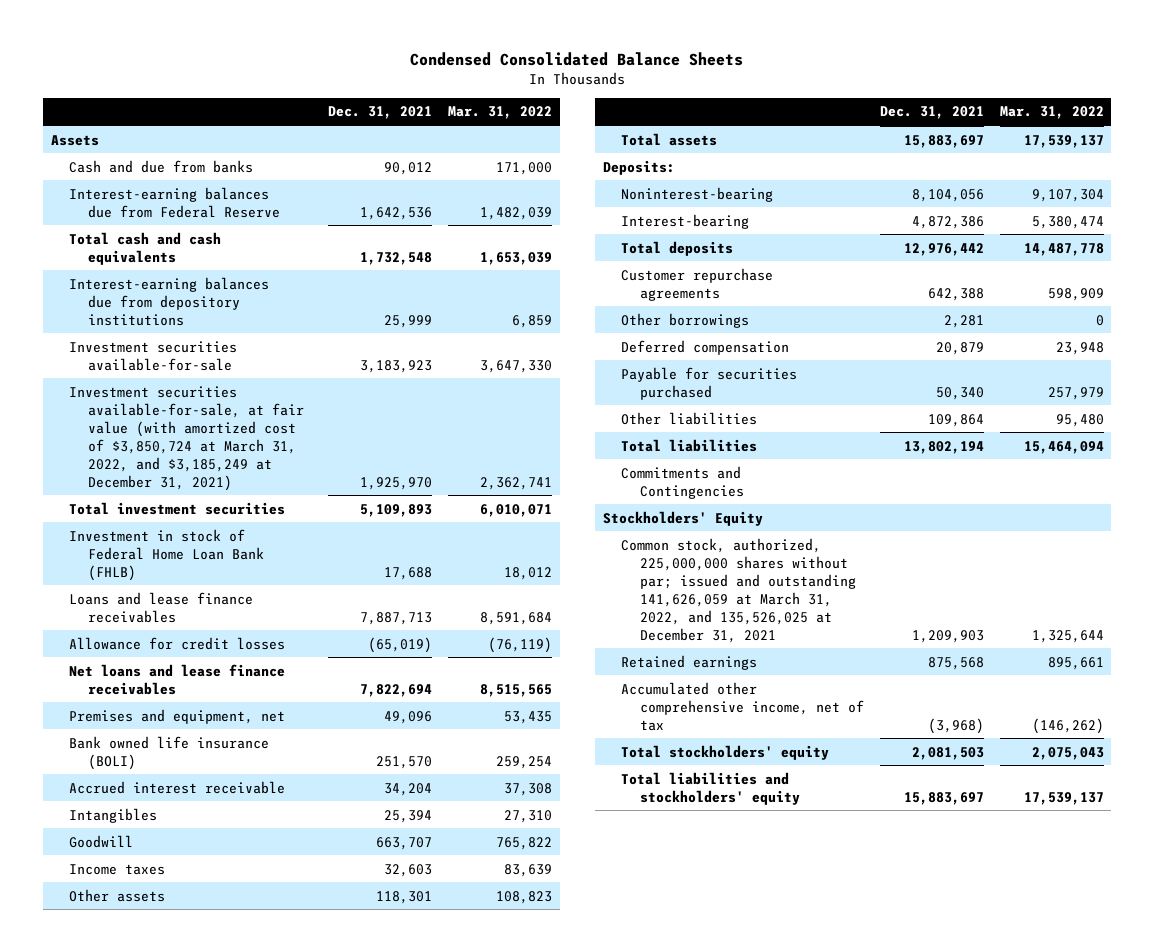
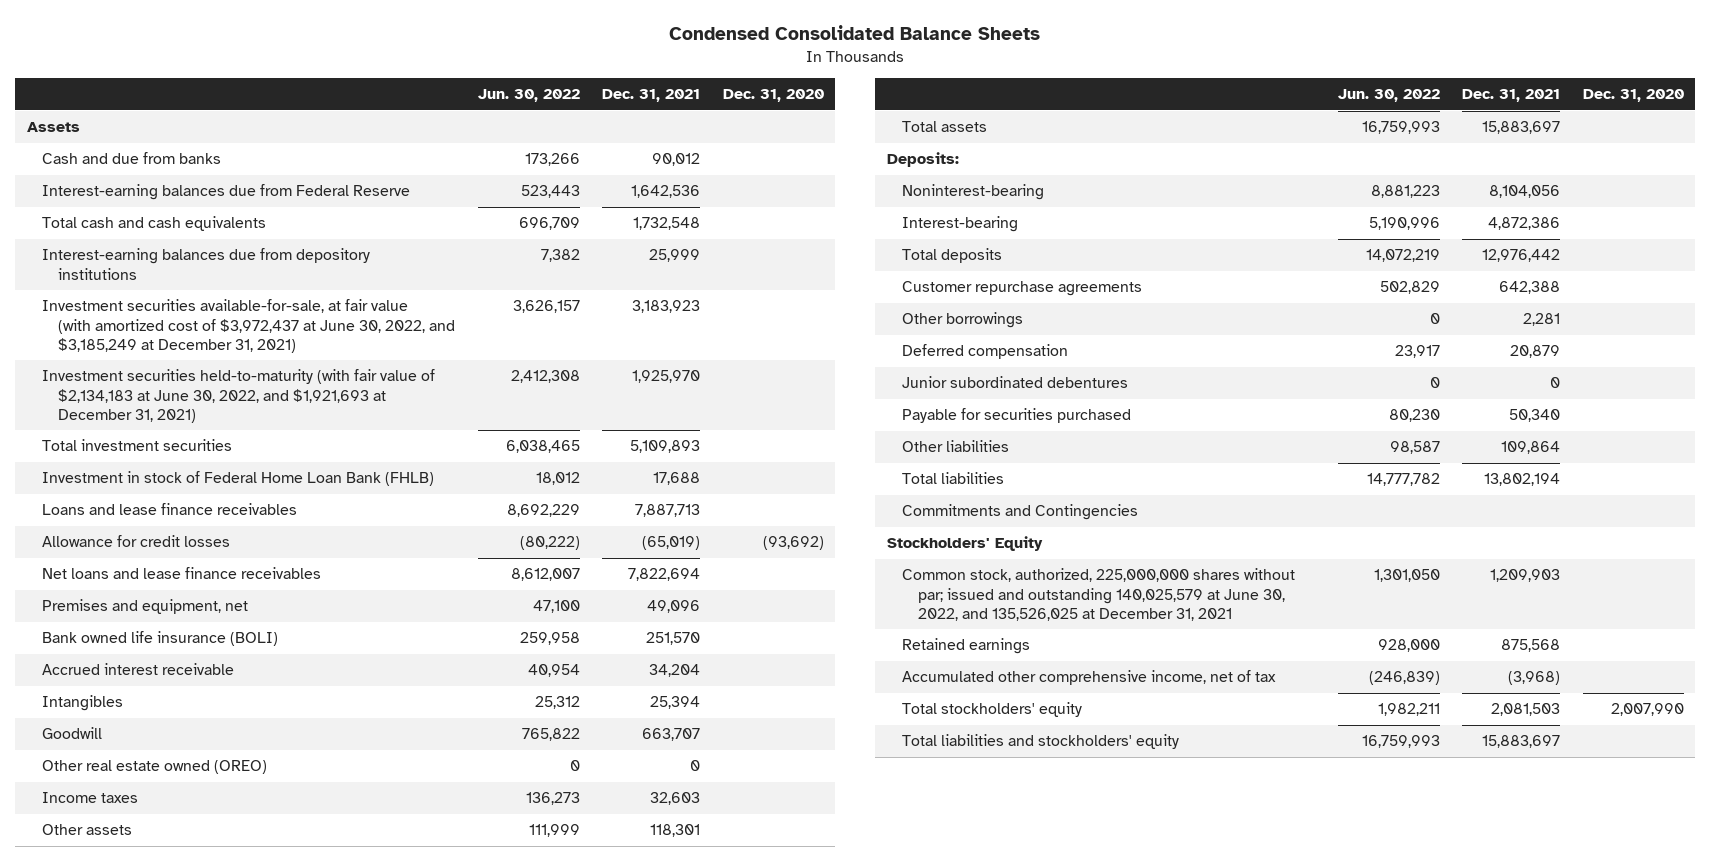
- | Dec. 31, 2021 | Mar. 31, 2022
+ | Jun. 30, 2022 | Dec. 31, 2021 | Dec. 31, 2020
- Investment securities available-for-sale | 3,183,923 | 3,647,330
- Investment securities available-for-sale, at fair value (with amortized cost of $3,850,724 at March 31, 2022, and $3,185,249 at December 31, 2021) | 1,925,970 | 2,362,741
+ Investment securities available-for-sale, at fair value (with amortized cost of $3,972,437 at June 30, 2022, and $3,185,249 at December 31, 2021) | 3,626,157 | 3,183,923 |
+ Investment securities held-to-maturity (with fair value of $2,134,183 at June 30, 2022, and $1,921,693 at December 31, 2021) | 2,412,308 | 1,925,970 |
+ Other real estate owned (OREO) | 0 | 0 |
+ Junior subordinated debentures | 0 | 0 |
- Common stock, authorized, 225,000,000 shares without par; issued and outstanding 141,626,059 at March 31, 2022, and 135,526,025 at December 31, 2021 | 1,209,903 | 1,325,644
+ Common stock, authorized, 225,000,000 shares without par; issued and outstanding 140,025,579 at June 30, 2022, and 135,526,025 at December 31, 2021 | 1,301,050 | 1,209,903 |

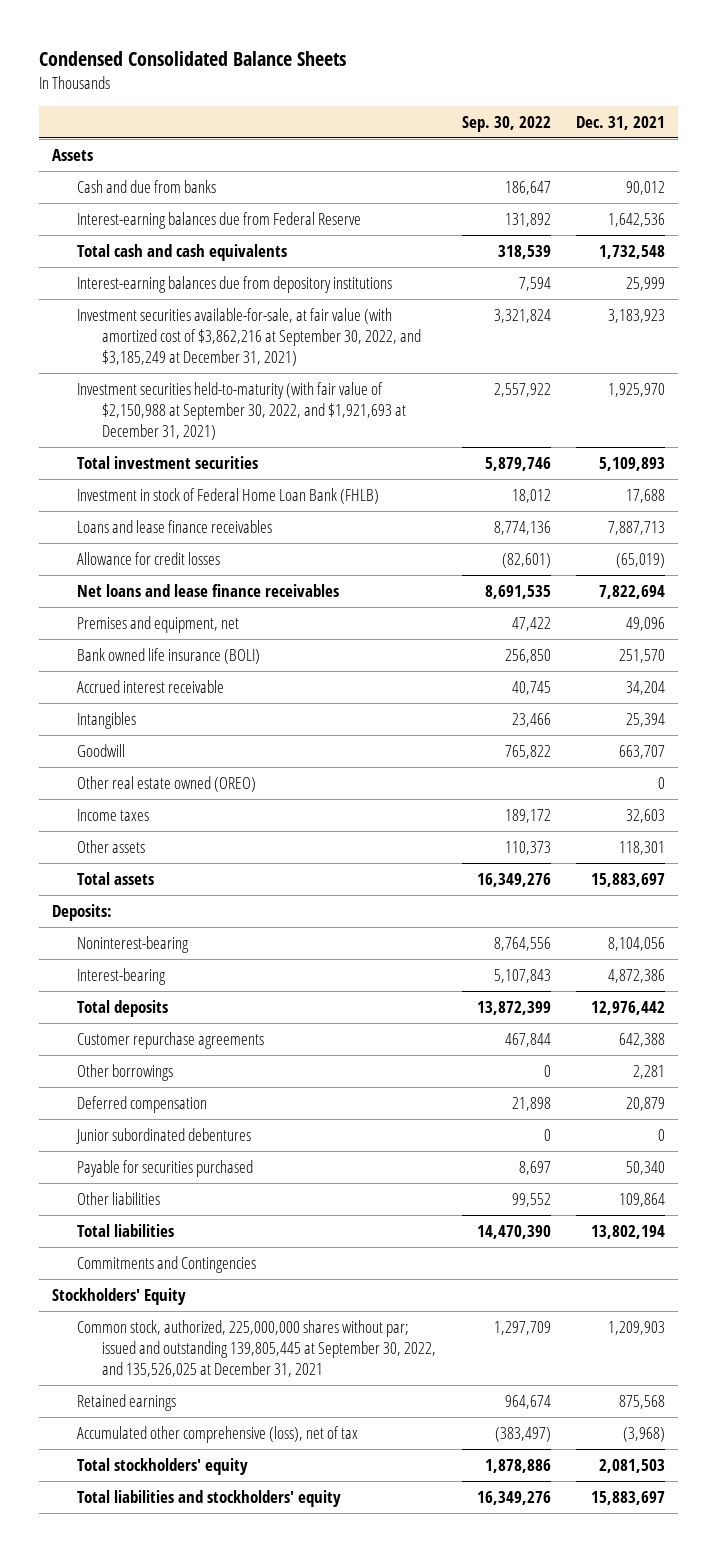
- | Jun. 30, 2022 | Dec. 31, 2021 | Dec. 31, 2020
+ | Sep. 30, 2022 | Dec. 31, 2021
- Investment securities available-for-sale, at fair value (with amortized cost of $3,972,437 at June 30, 2022, and $3,185,249 at December 31, 2021) | 3,626,157 | 3,183,923 |
- Investment securities held-to-maturity (with fair value of $2,134,183 at June 30, 2022, and $1,921,693 at December 31, 2021) | 2,412,308 | 1,925,970 |
+ Investment securities available-for-sale, at fair value (with amortized cost of $3,862,216 at September 30, 2022, and $3,185,249 at December 31, 2021) | 3,321,824 | 3,183,923
+ Investment securities held-to-maturity (with fair value of $2,150,988 at September 30, 2022, and $1,921,693 at December 31, 2021) | 2,557,922 | 1,925,970
- Common stock, authorized, 225,000,000 shares without par; issued and outstanding 140,025,579 at June 30, 2022, and 135,526,025 at December 31, 2021 | 1,301,050 | 1,209,903 |
+ Common stock, authorized, 225,000,000 shares without par; issued and outstanding 139,805,445 at September 30, 2022, and 135,526,025 at December 31, 2021 | 1,297,709 | 1,209,903
- Accumulated other comprehensive income, net of tax | (246,839) | (3,968) |
+ Accumulated other comprehensive (loss), net of tax | (383,497) | (3,968)

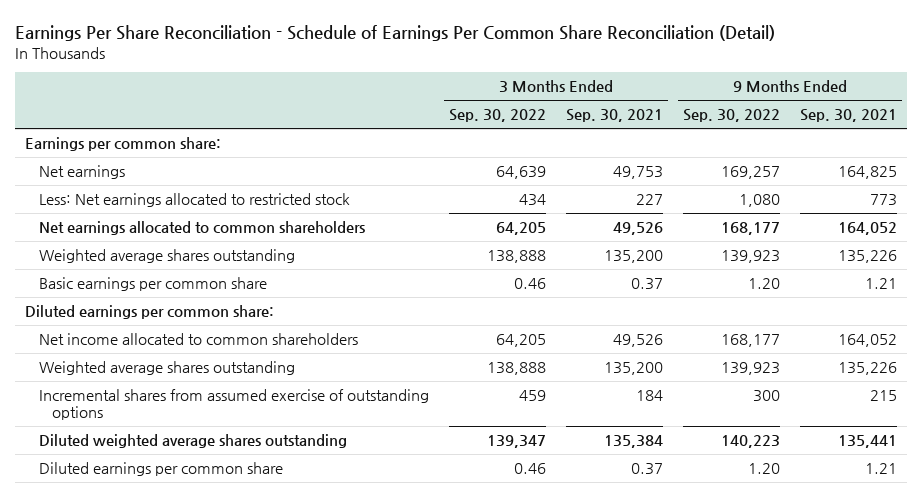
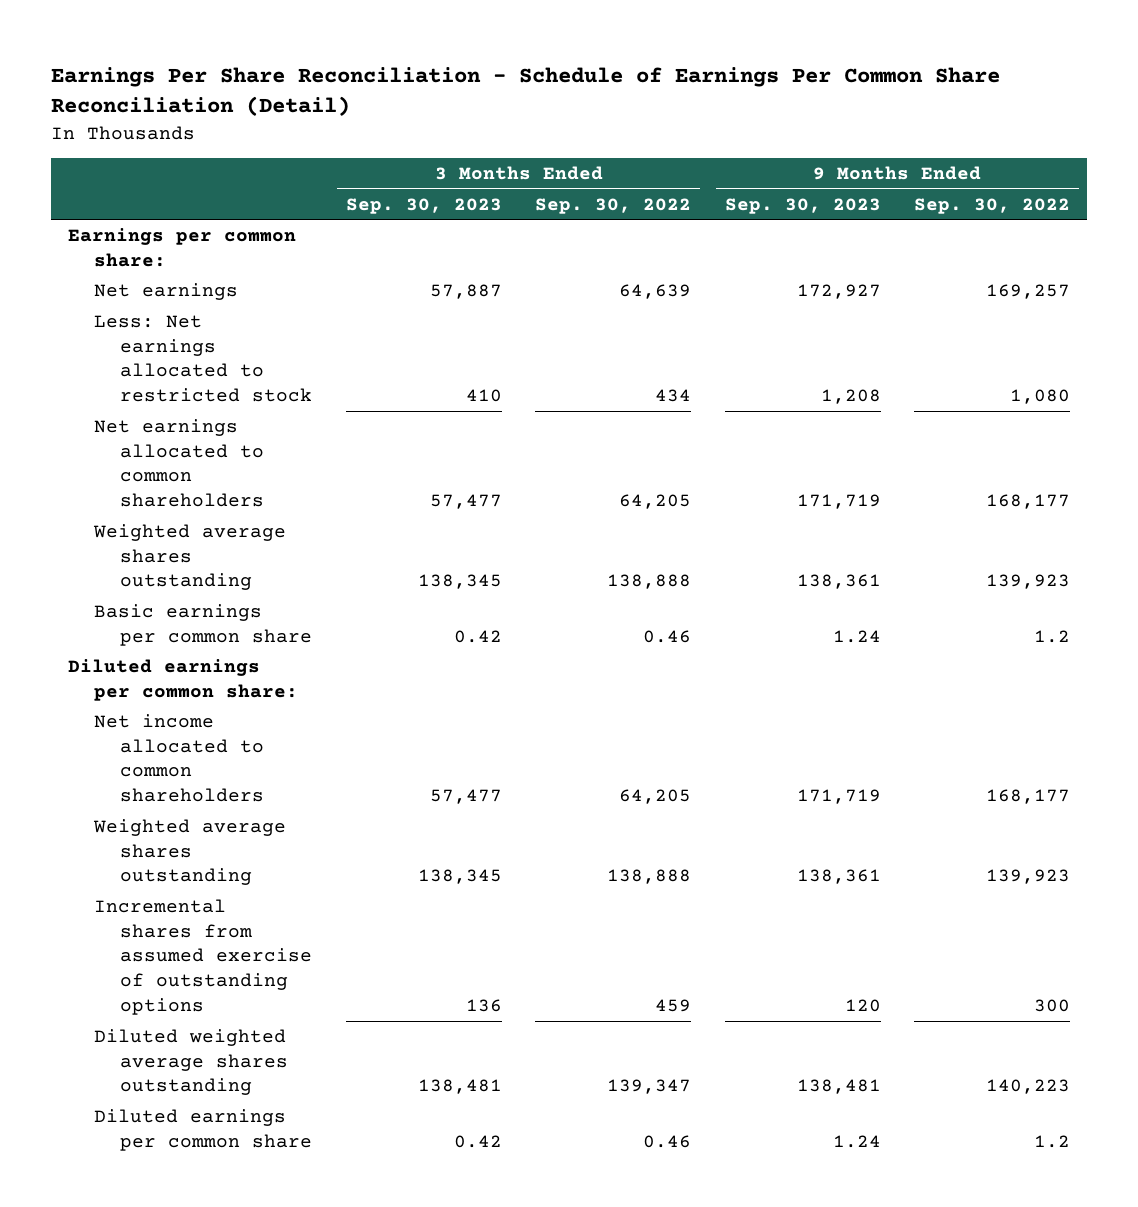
- | 3 Months Ended Sep. 30, 2022 | 3 Months Ended Sep. 30, 2021 | 9 Months Ended Sep. 30, 2022 | 9 Months Ended Sep. 30, 2021
+ | 3 Months Ended Sep. 30, 2023 | 3 Months Ended Sep. 30, 2022 | 9 Months Ended Sep. 30, 2023 | 9 Months Ended Sep. 30, 2022
- Basic earnings per common share | 0.46 | 0.37 | 1.20 | 1.21
+ Basic earnings per common share | 0.42 | 0.46 | 1.24 | 1.2
- Diluted earnings per common share | 0.46 | 0.37 | 1.20 | 1.21
+ Diluted earnings per common share | 0.42 | 0.46 | 1.24 | 1.2

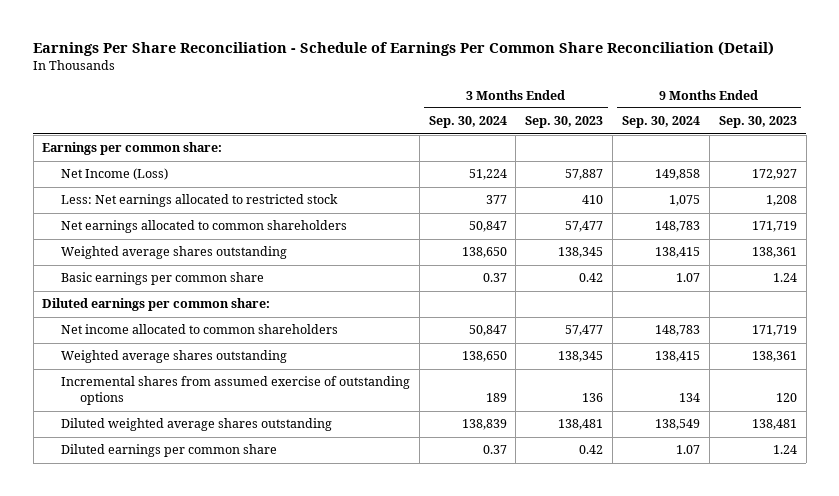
- | 3 Months Ended Sep. 30, 2023 | 3 Months Ended Sep. 30, 2022 | 9 Months Ended Sep. 30, 2023 | 9 Months Ended Sep. 30, 2022
+ | 3 Months Ended Sep. 30, 2024 | 3 Months Ended Sep. 30, 2023 | 9 Months Ended Sep. 30, 2024 | 9 Months Ended Sep. 30, 2023
- Net earnings | 57,887 | 64,639 | 172,927 | 169,257
+ Net Income (Loss) | 51,224 | 57,887 | 149,858 | 172,927

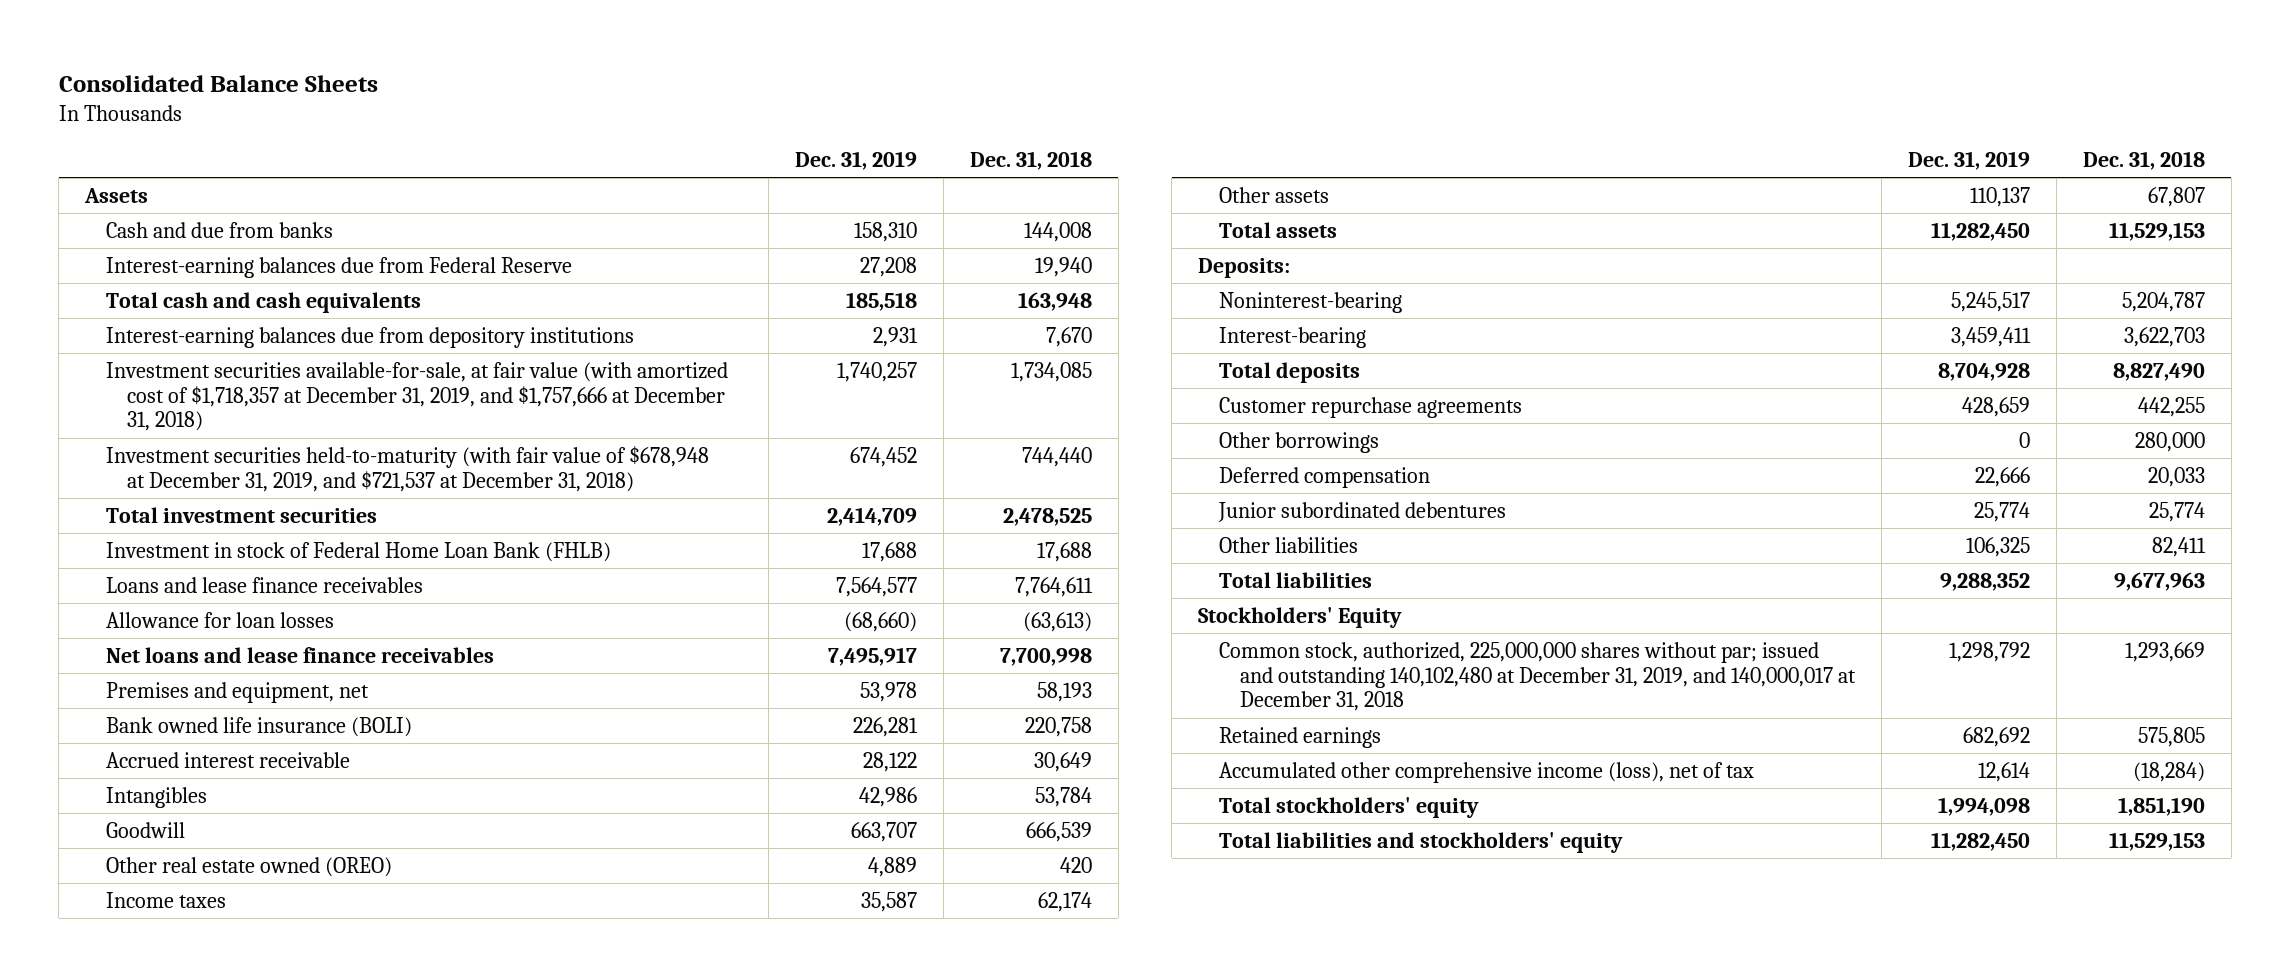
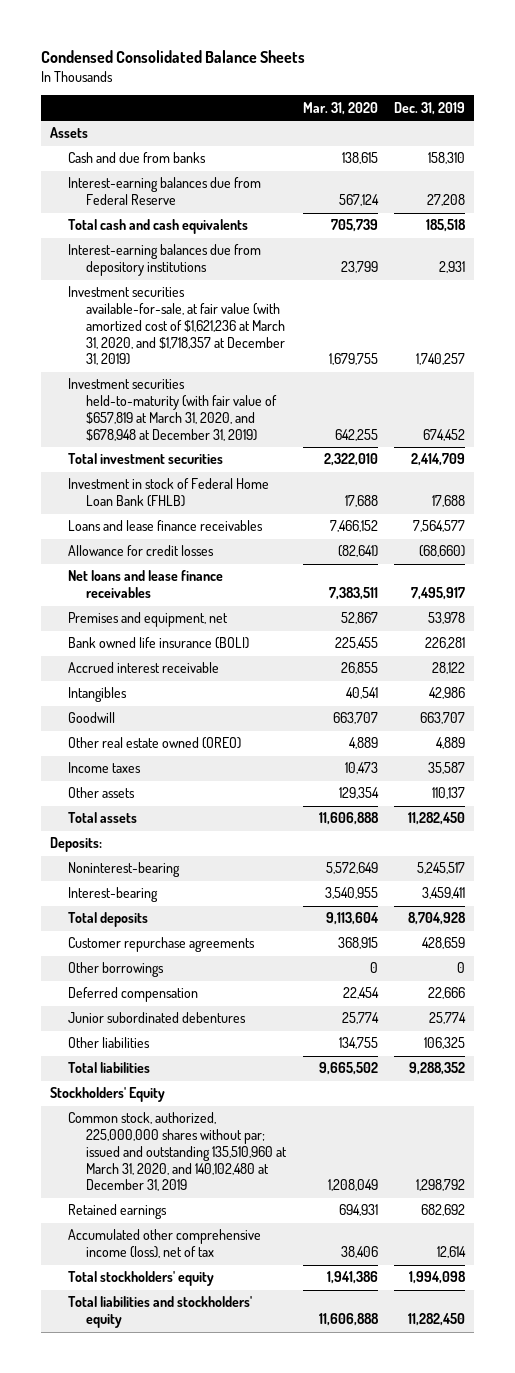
- Consolidated Balance Sheets
+ Condensed Consolidated Balance Sheets
- | Dec. 31, 2019 | Dec. 31, 2018
+ | Mar. 31, 2020 | Dec. 31, 2019
- Investment securities available-for-sale, at fair value (with amortized cost of $1,718,357 at December 31, 2019, and $1,757,666 at December 31, 2018) | 1,740,257 | 1,734,085
- Investment securities held-to-maturity (with fair value of $678,948 at December 31, 2019, and $721,537 at December 31, 2018) | 674,452 | 744,440
+ Investment securities available-for-sale, at fair value (with amortized cost of $1,621,236 at March 31, 2020, and $1,718,357 at December 31, 2019) | 1,679,755 | 1,740,257
+ Investment securities held-to-maturity (with fair value of $657,819 at March 31, 2020, and $678,948 at December 31, 2019) | 642,255 | 674,452
- Allowance for loan losses | (68,660) | (63,613)
+ Allowance for credit losses | (82,641) | (68,660)
- Common stock, authorized, 225,000,000 shares without par; issued and outstanding 140,102,480 at December 31, 2019, and 140,000,017 at December 31, 2018 | 1,298,792 | 1,293,669
+ Common stock, authorized, 225,000,000 shares without par; issued and outstanding 135,510,960 at March 31, 2020, and 140,102,480 at December 31, 2019 | 1,208,049 | 1,298,792

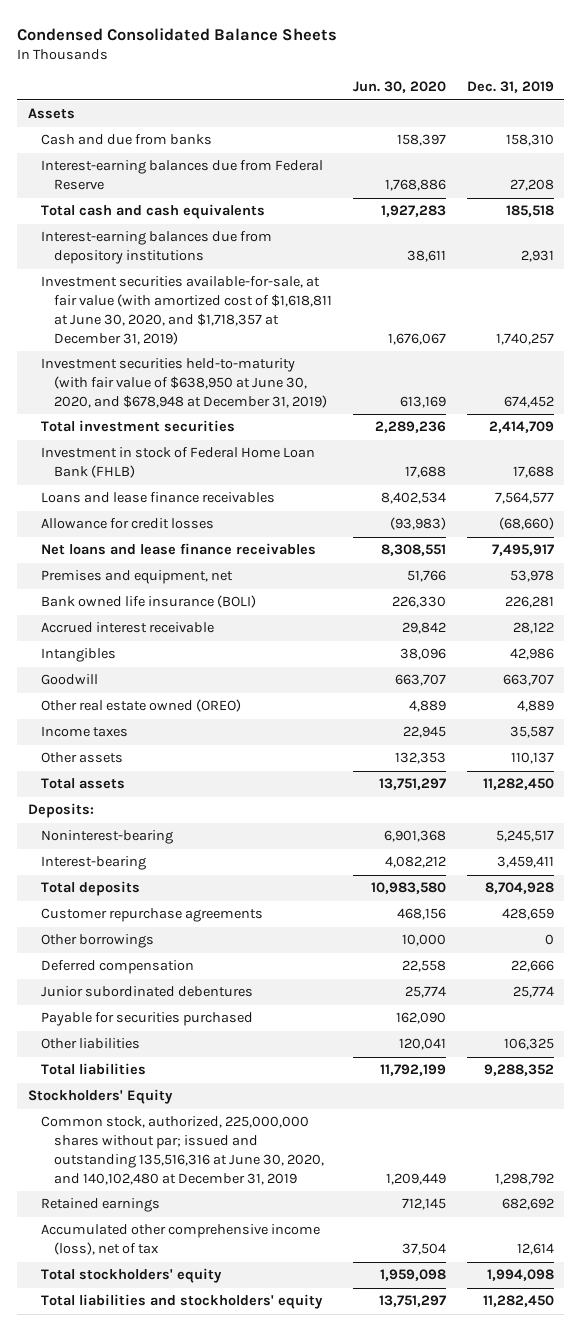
- | Mar. 31, 2020 | Dec. 31, 2019
+ | Jun. 30, 2020 | Dec. 31, 2019
- Investment securities available-for-sale, at fair value (with amortized cost of $1,621,236 at March 31, 2020, and $1,718,357 at December 31, 2019) | 1,679,755 | 1,740,257
- Investment securities held-to-maturity (with fair value of $657,819 at March 31, 2020, and $678,948 at December 31, 2019) | 642,255 | 674,452
+ Investment securities available-for-sale, at fair value (with amortized cost of $1,618,811 at June 30, 2020, and $1,718,357 at December 31, 2019) | 1,676,067 | 1,740,257
+ Investment securities held-to-maturity (with fair value of $638,950 at June 30, 2020, and $678,948 at December 31, 2019) | 613,169 | 674,452
+ Payable for securities purchased | 162,090 |
- Common stock, authorized, 225,000,000 shares without par; issued and outstanding 135,510,960 at March 31, 2020, and 140,102,480 at December 31, 2019 | 1,208,049 | 1,298,792
+ Common stock, authorized, 225,000,000 shares without par; issued and outstanding 135,516,316 at June 30, 2020, and 140,102,480 at December 31, 2019 | 1,209,449 | 1,298,792

